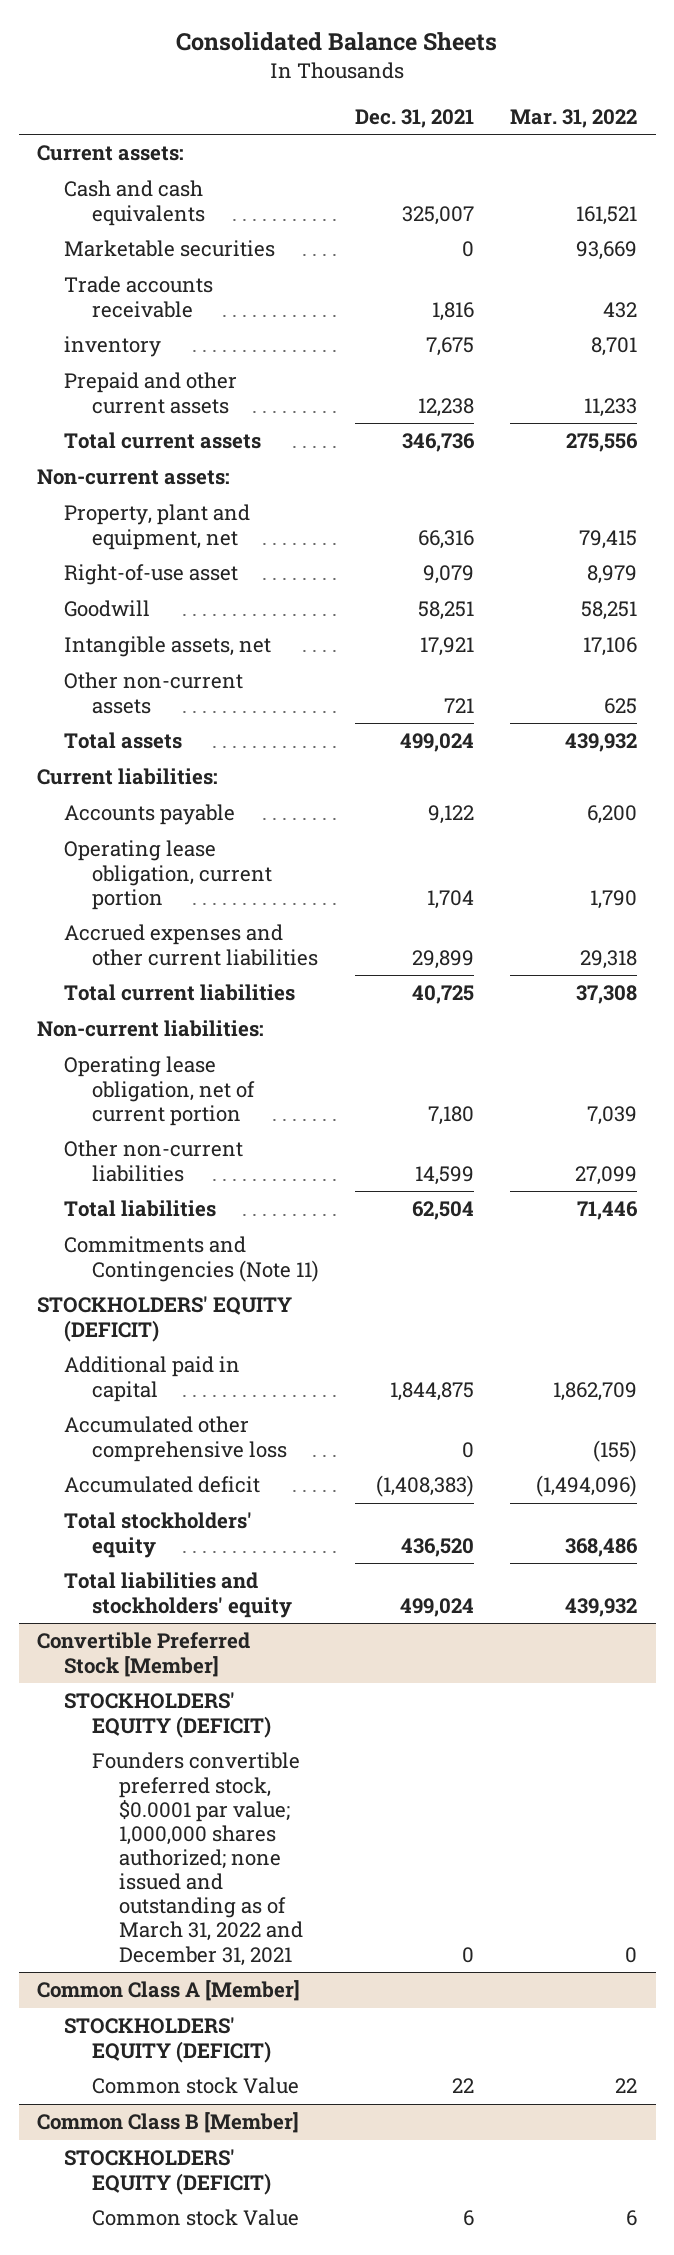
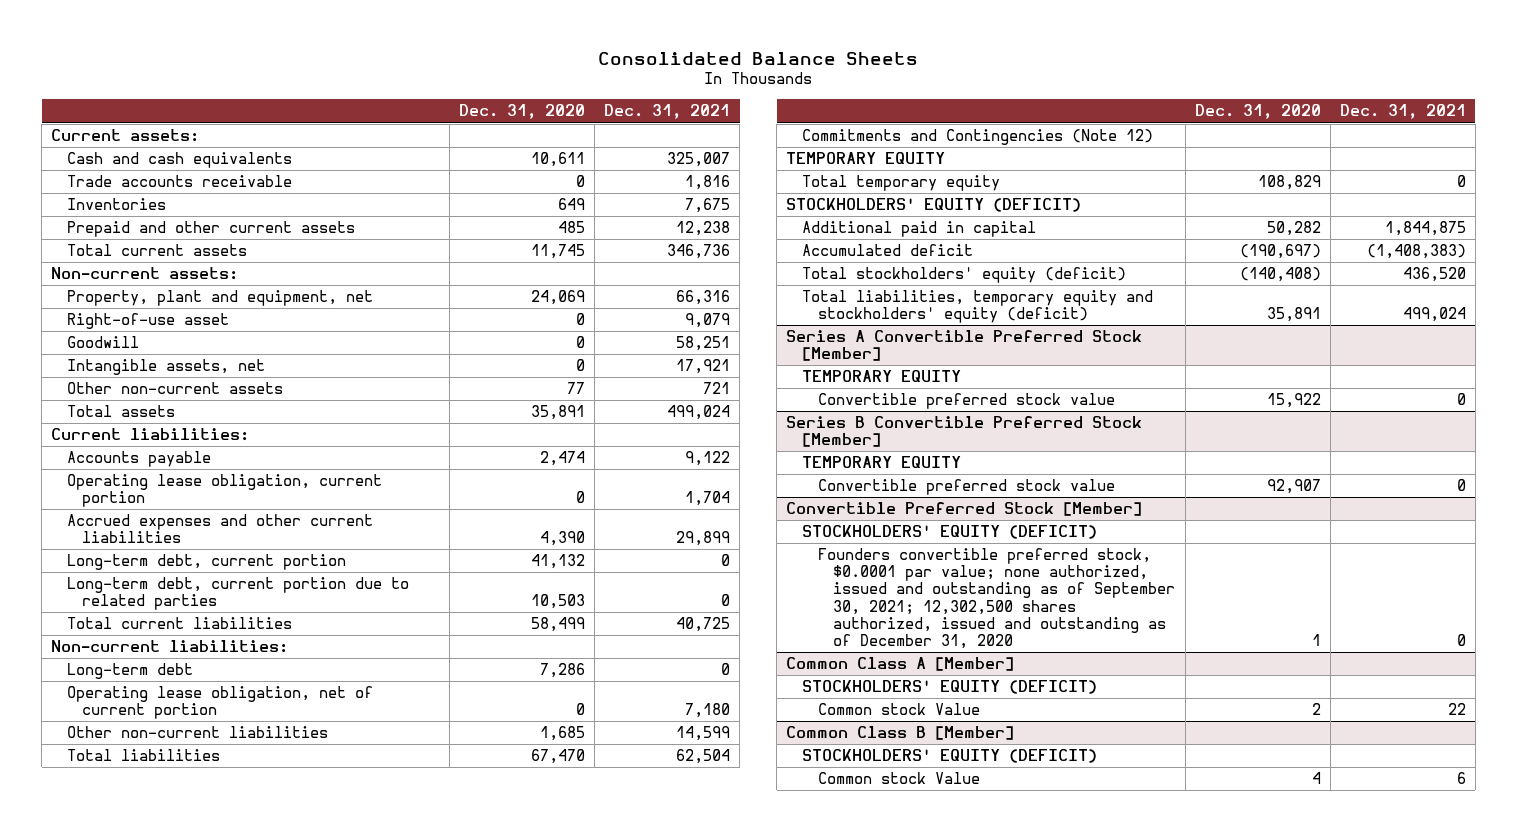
- | Dec. 31, 2021 | Mar. 31, 2022
+ | Dec. 31, 2020 | Dec. 31, 2021
- Marketable securities | 0 | 93,669
- inventory | 7,675 | 8,701
+ Inventories | 649 | 7,675
+ Long-term debt, current portion | 41,132 | 0
+ Long-term debt, current portion due to related parties | 10,503 | 0
+ Long-term debt | 7,286 | 0
- Commitments and Contingencies (Note 11)
+ Commitments and Contingencies (Note 12)
+ TEMPORARY EQUITY
+ Total temporary equity | 108,829 | 0
- Accumulated other comprehensive loss | 0 | (155)
- Total stockholders' equity | 436,520 | 368,486
- Total liabilities and stockholders' equity | 499,024 | 439,932
+ Total stockholders' equity (deficit) | (140,408) | 436,520
+ Total liabilities, temporary equity and stockholders' equity (deficit) | 35,891 | 499,024
+ Series A Convertible Preferred Stock [Member]
+ TEMPORARY EQUITY
+ Convertible preferred stock value | 15,922 | 0
+ Series B Convertible Preferred Stock [Member]
+ TEMPORARY EQUITY
+ Convertible preferred stock value | 92,907 | 0
@ Convertible Preferred Stock [Member]
- Founders convertible preferred stock, $0.0001 par value; 1,000,000 shares authorized; none issued and outstanding as of March 31, 2022 and December 31, 2021 | 0 | 0
+ Founders convertible preferred stock, $0.0001 par value; none authorized, issued and outstanding as of September 30, 2021; 12,302,500 shares authorized, issued and outstanding as of December 31, 2020 | 1 | 0

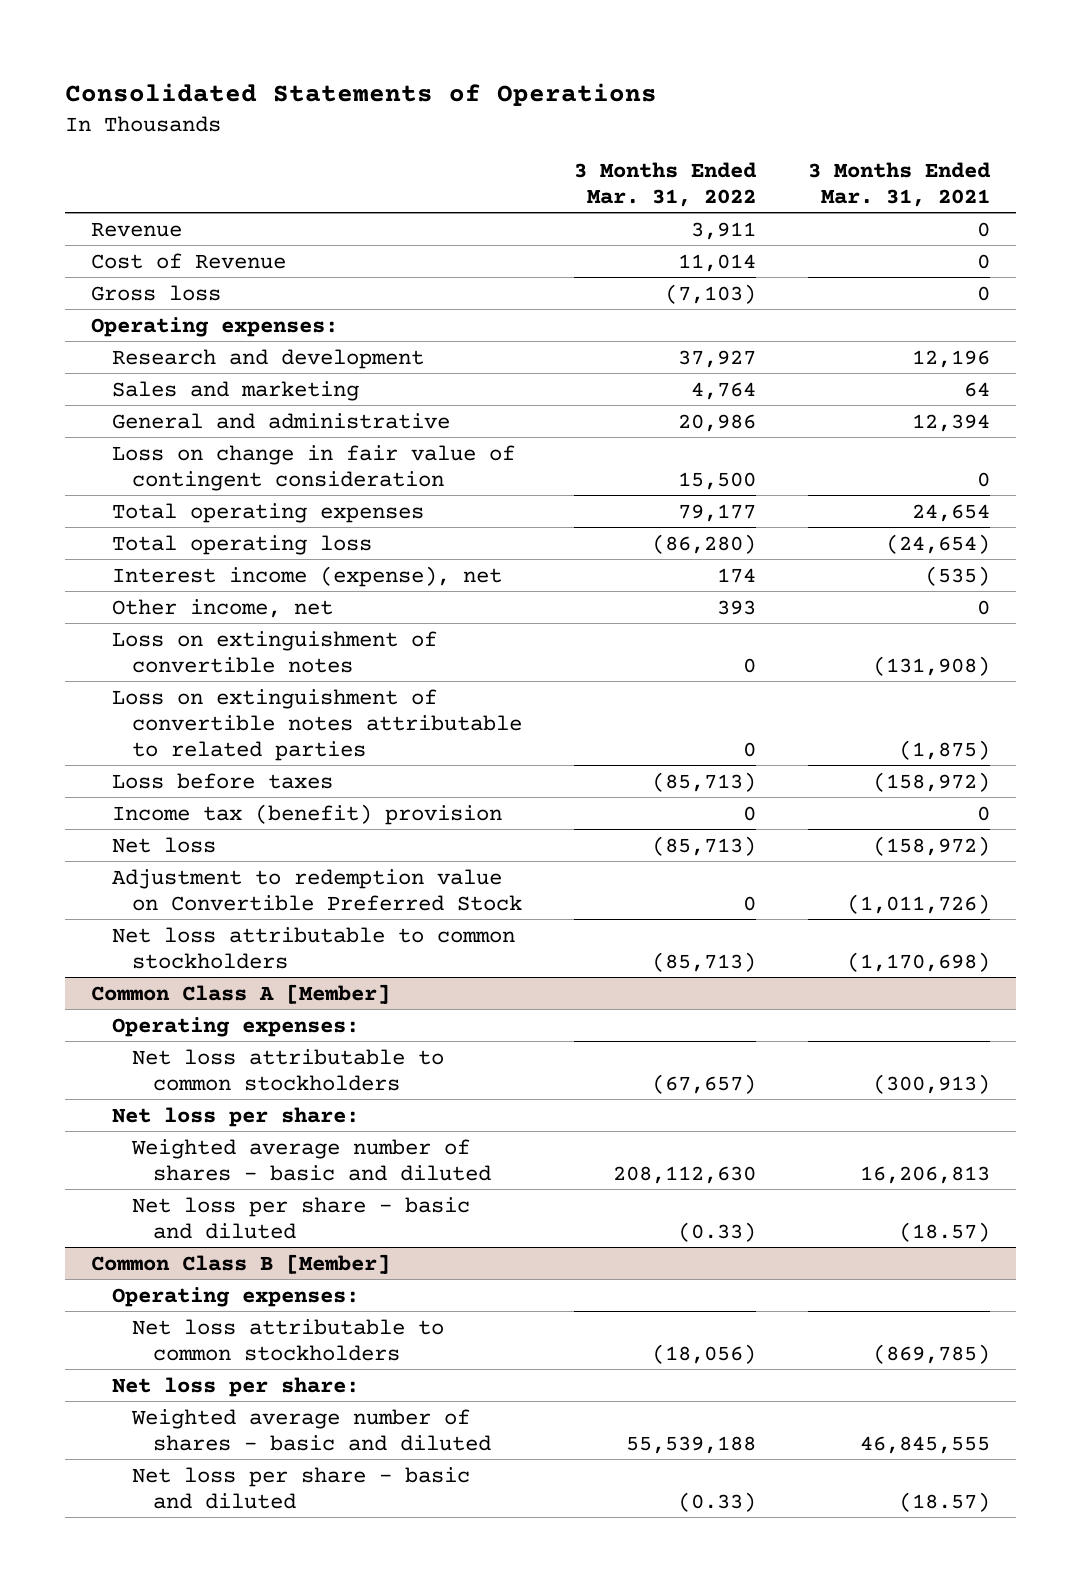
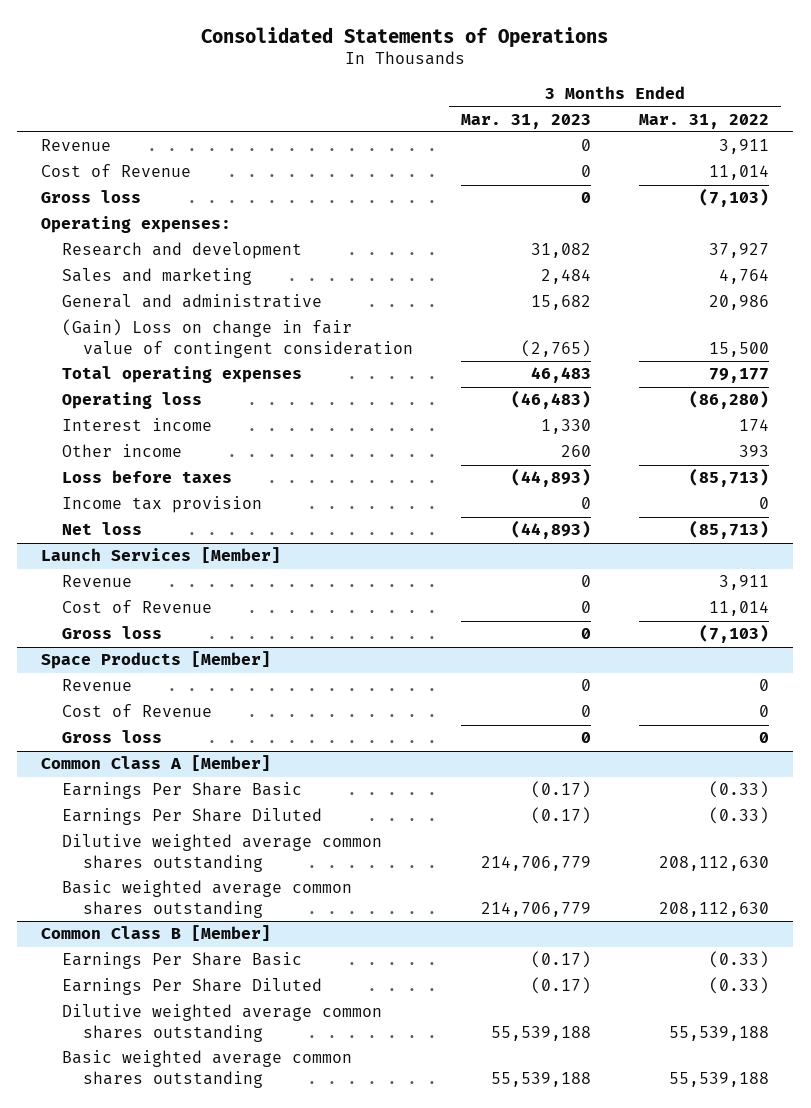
- | 3 Months Ended Mar. 31, 2022 | 3 Months Ended Mar. 31, 2021
+ | 3 Months Ended Mar. 31, 2023 | 3 Months Ended Mar. 31, 2022
- Loss on change in fair value of contingent consideration | 15,500 | 0
+ (Gain) Loss on change in fair value of contingent consideration | (2,765) | 15,500
- Total operating loss | (86,280) | (24,654)
- Interest income (expense), net | 174 | (535)
- Other income, net | 393 | 0
- Loss on extinguishment of convertible notes | 0 | (131,908)
- Loss on extinguishment of convertible notes attributable to related parties | 0 | (1,875)
+ Operating loss | (46,483) | (86,280)
+ Interest income | 1,330 | 174
+ Other income | 260 | 393
- Income tax (benefit) provision | 0 | 0
+ Income tax provision | 0 | 0
- Adjustment to redemption value on Convertible Preferred Stock | 0 | (1,011,726)
- Net loss attributable to common stockholders | (85,713) | (1,170,698)
+ Launch Services [Member]
+ Revenue | 0 | 3,911
+ Cost of Revenue | 0 | 11,014
+ Gross loss | 0 | (7,103)
+ Space Products [Member]
+ Revenue | 0 | 0
+ Cost of Revenue | 0 | 0
+ Gross loss | 0 | 0
@ Common Class A [Member]
- Operating expenses:
- Net loss attributable to common stockholders | (67,657) | (300,913)
- Net loss per share:
- Weighted average number of shares - basic and diluted | 208,112,630 | 16,206,813
- Net loss per share - basic and diluted | (0.33) | (18.57)
+ Earnings Per Share Basic | (0.17) | (0.33)
+ Earnings Per Share Diluted | (0.17) | (0.33)
+ Dilutive weighted average common shares outstanding | 214,706,779 | 208,112,630
+ Basic weighted average common shares outstanding | 214,706,779 | 208,112,630
@ Common Class B [Member]
- Operating expenses:
- Net loss attributable to common stockholders | (18,056) | (869,785)
- Net loss per share:
- Weighted average number of shares - basic and diluted | 55,539,188 | 46,845,555
- Net loss per share - basic and diluted | (0.33) | (18.57)
+ Earnings Per Share Basic | (0.17) | (0.33)
+ Earnings Per Share Diluted | (0.17) | (0.33)
+ Dilutive weighted average common shares outstanding | 55,539,188 | 55,539,188
+ Basic weighted average common shares outstanding | 55,539,188 | 55,539,188

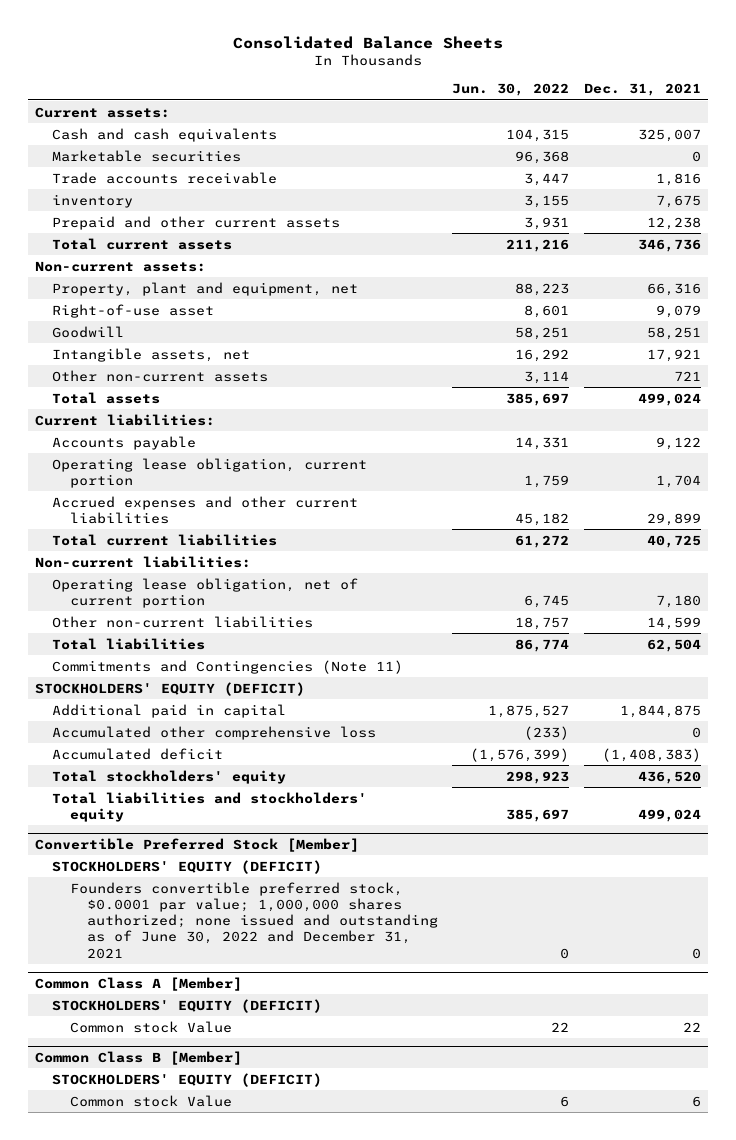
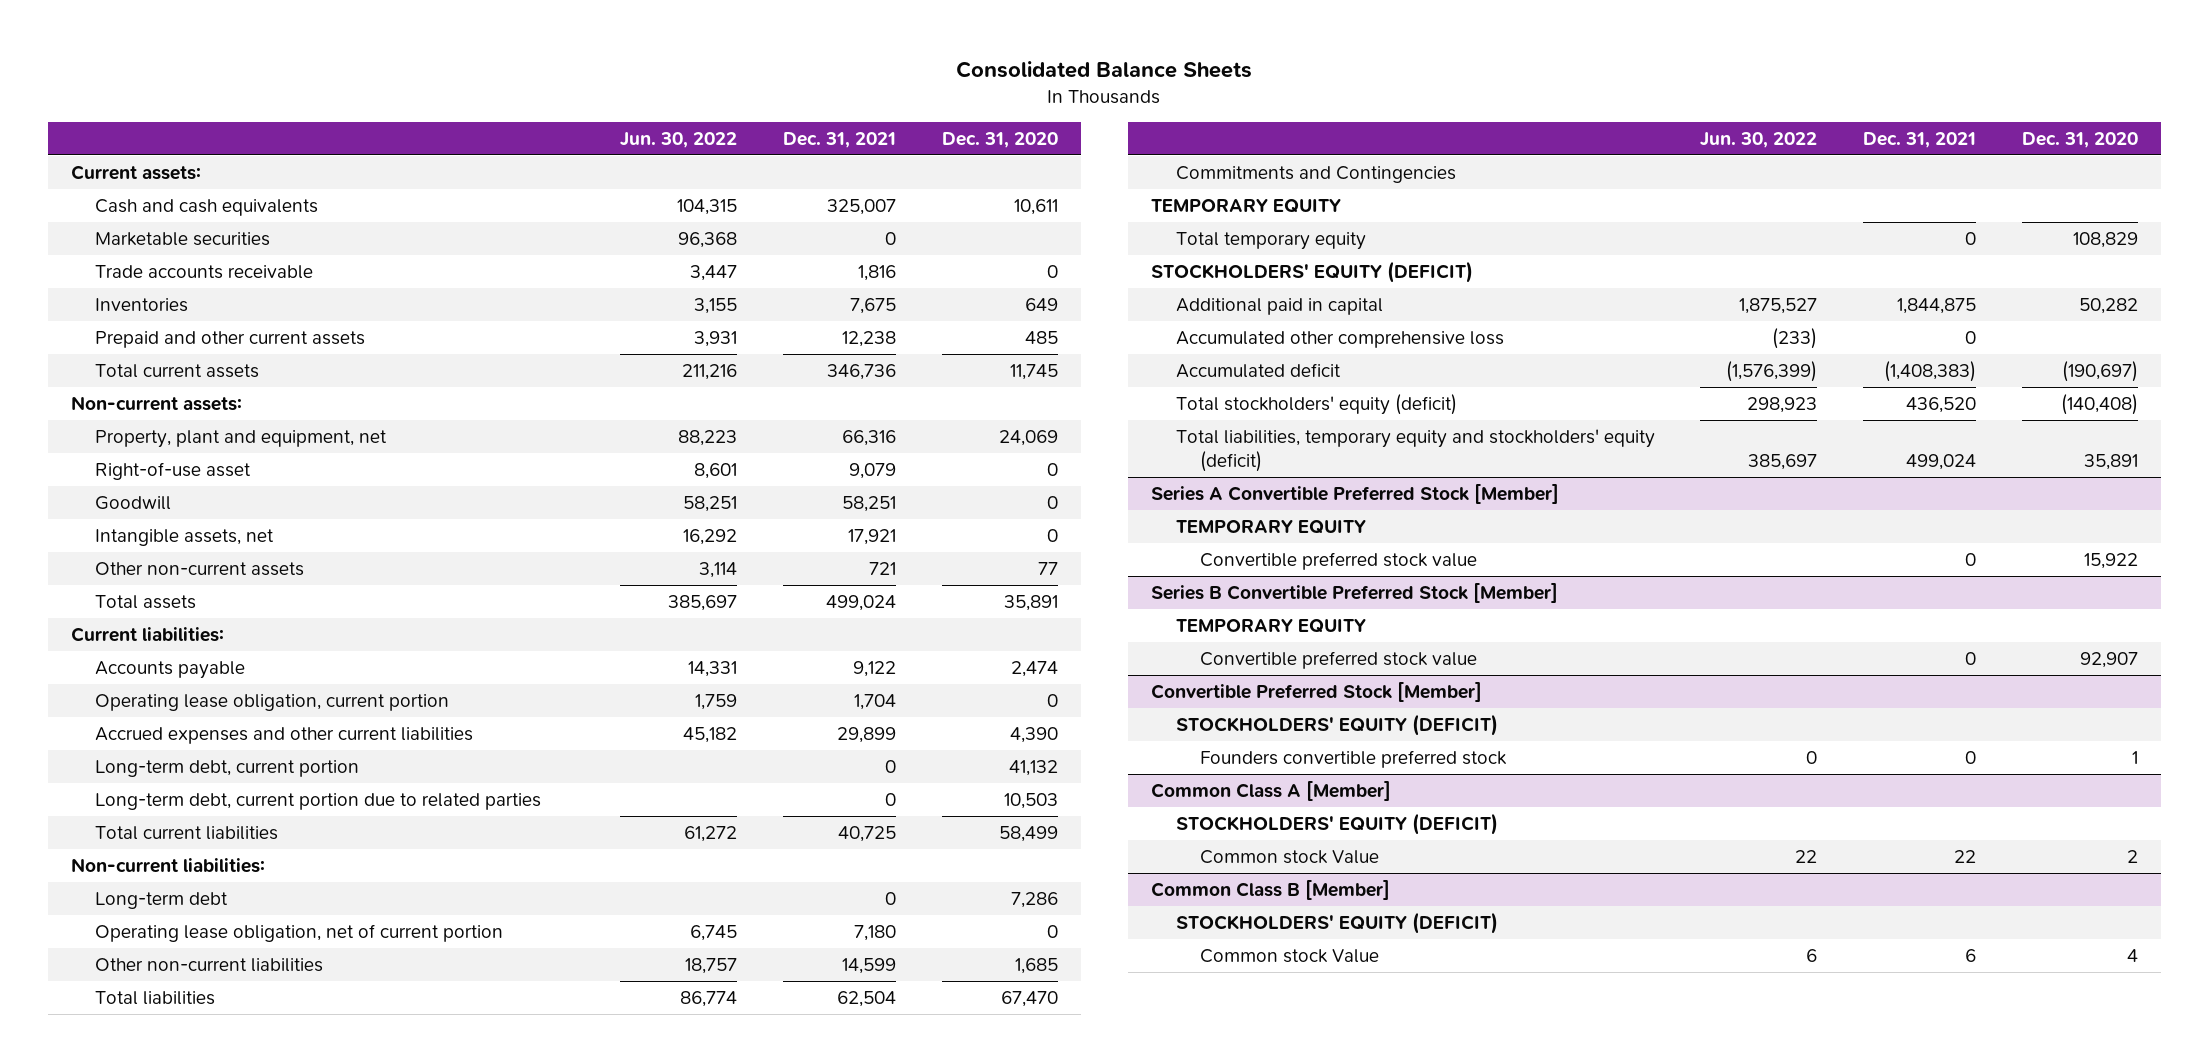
- | Jun. 30, 2022 | Dec. 31, 2021
+ | Jun. 30, 2022 | Dec. 31, 2021 | Dec. 31, 2020
- inventory | 3,155 | 7,675
+ Inventories | 3,155 | 7,675 | 649
+ Long-term debt, current portion | | 0 | 41,132
+ Long-term debt, current portion due to related parties | | 0 | 10,503
+ Long-term debt | | 0 | 7,286
- Commitments and Contingencies (Note 11)
+ Commitments and Contingencies
+ TEMPORARY EQUITY
+ Total temporary equity | | 0 | 108,829
- Total stockholders' equity | 298,923 | 436,520
- Total liabilities and stockholders' equity | 385,697 | 499,024
+ Total stockholders' equity (deficit) | 298,923 | 436,520 | (140,408)
+ Total liabilities, temporary equity and stockholders' equity (deficit) | 385,697 | 499,024 | 35,891
+ Series A Convertible Preferred Stock [Member]
+ TEMPORARY EQUITY
+ Convertible preferred stock value | | 0 | 15,922
+ Series B Convertible Preferred Stock [Member]
+ TEMPORARY EQUITY
+ Convertible preferred stock value | | 0 | 92,907
@ Convertible Preferred Stock [Member]
- Founders convertible preferred stock, $0.0001 par value; 1,000,000 shares authorized; none issued and outstanding as of June 30, 2022 and December 31, 2021 | 0 | 0
+ Founders convertible preferred stock | 0 | 0 | 1

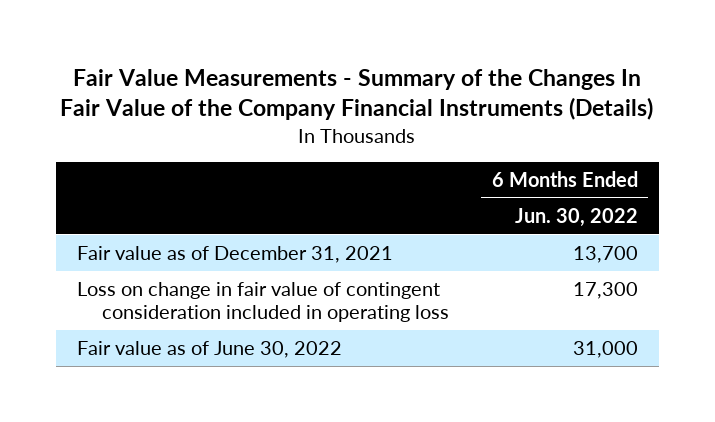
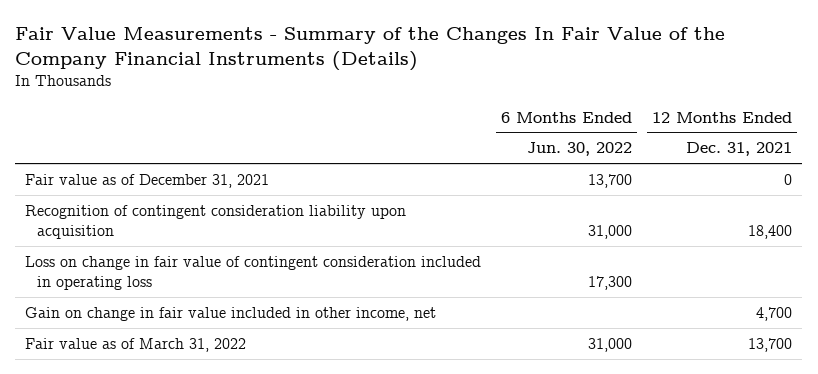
- | 6 Months Ended Jun. 30, 2022
+ | 6 Months Ended Jun. 30, 2022 | 12 Months Ended Dec. 31, 2021
+ Recognition of contingent consideration liability upon acquisition | 31,000 | 18,400
- Fair value as of June 30, 2022 | 31,000
+ Gain on change in fair value included in other income, net | | 4,700
+ Fair value as of March 31, 2022 | 31,000 | 13,700

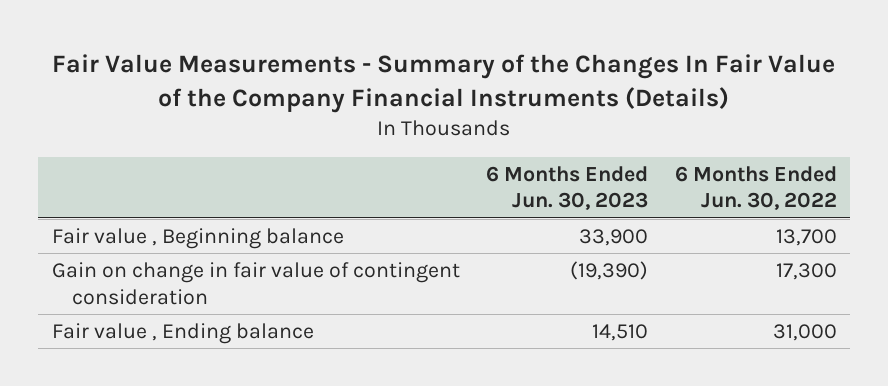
- | 6 Months Ended Jun. 30, 2022 | 12 Months Ended Dec. 31, 2021
+ | 6 Months Ended Jun. 30, 2023 | 6 Months Ended Jun. 30, 2022
- Fair value as of December 31, 2021 | 13,700 | 0
- Recognition of contingent consideration liability upon acquisition | 31,000 | 18,400
- Loss on change in fair value of contingent consideration included in operating loss | 17,300 |
- Gain on change in fair value included in other income, net | | 4,700
- Fair value as of March 31, 2022 | 31,000 | 13,700
+ Fair value , Beginning balance | 33,900 | 13,700
+ Gain on change in fair value of contingent consideration | (19,390) | 17,300
+ Fair value , Ending balance | 14,510 | 31,000

